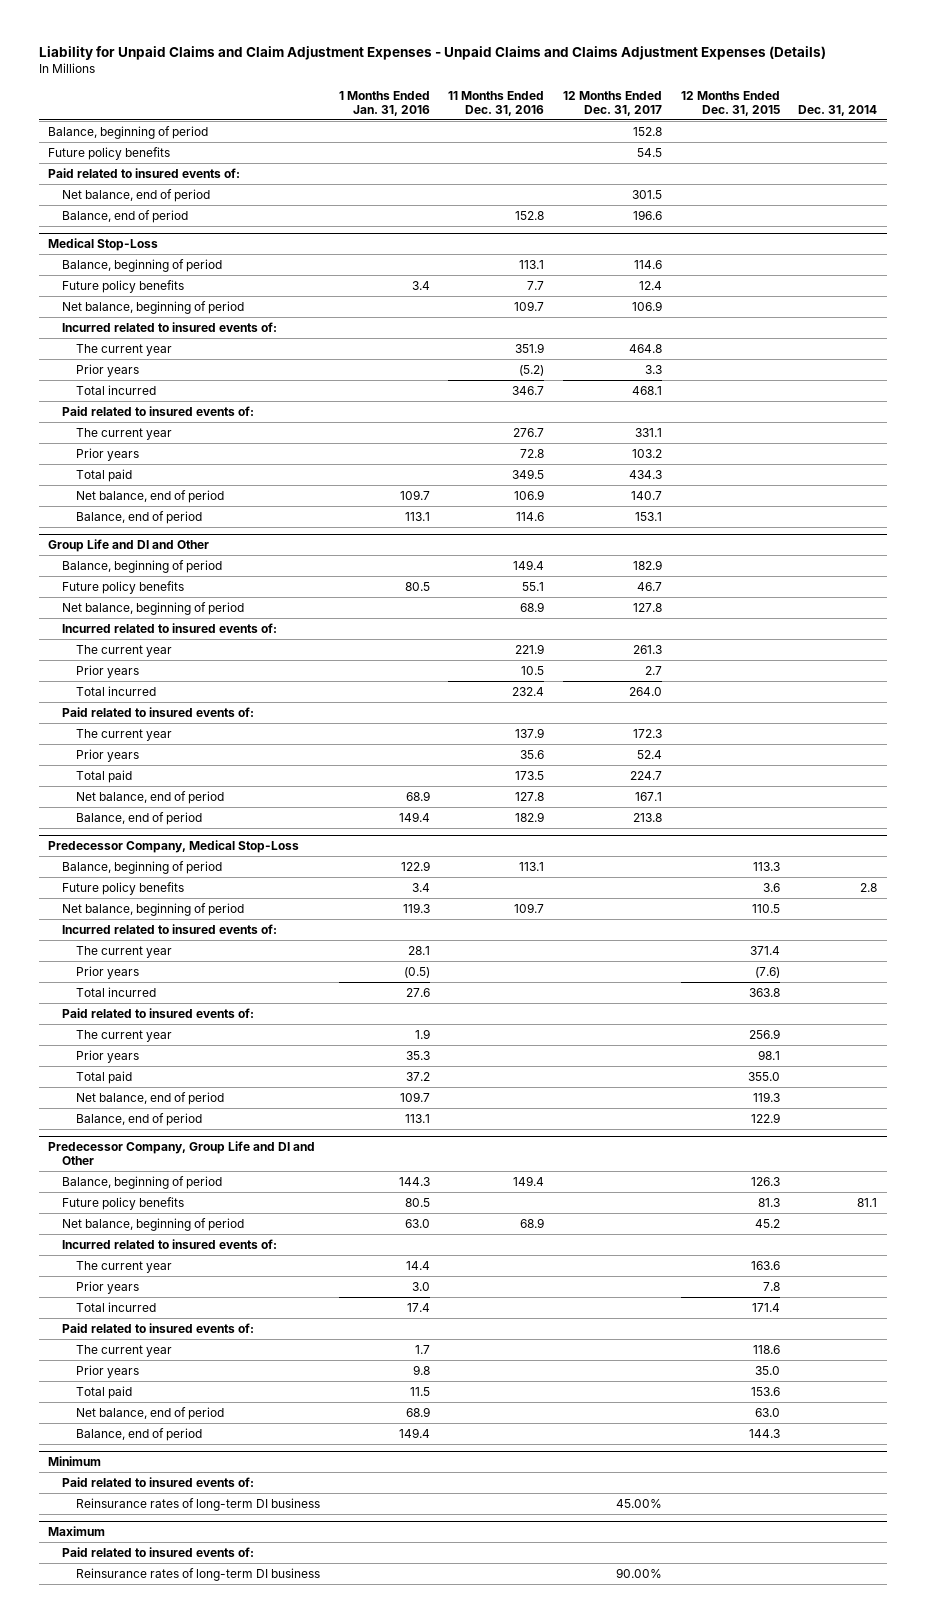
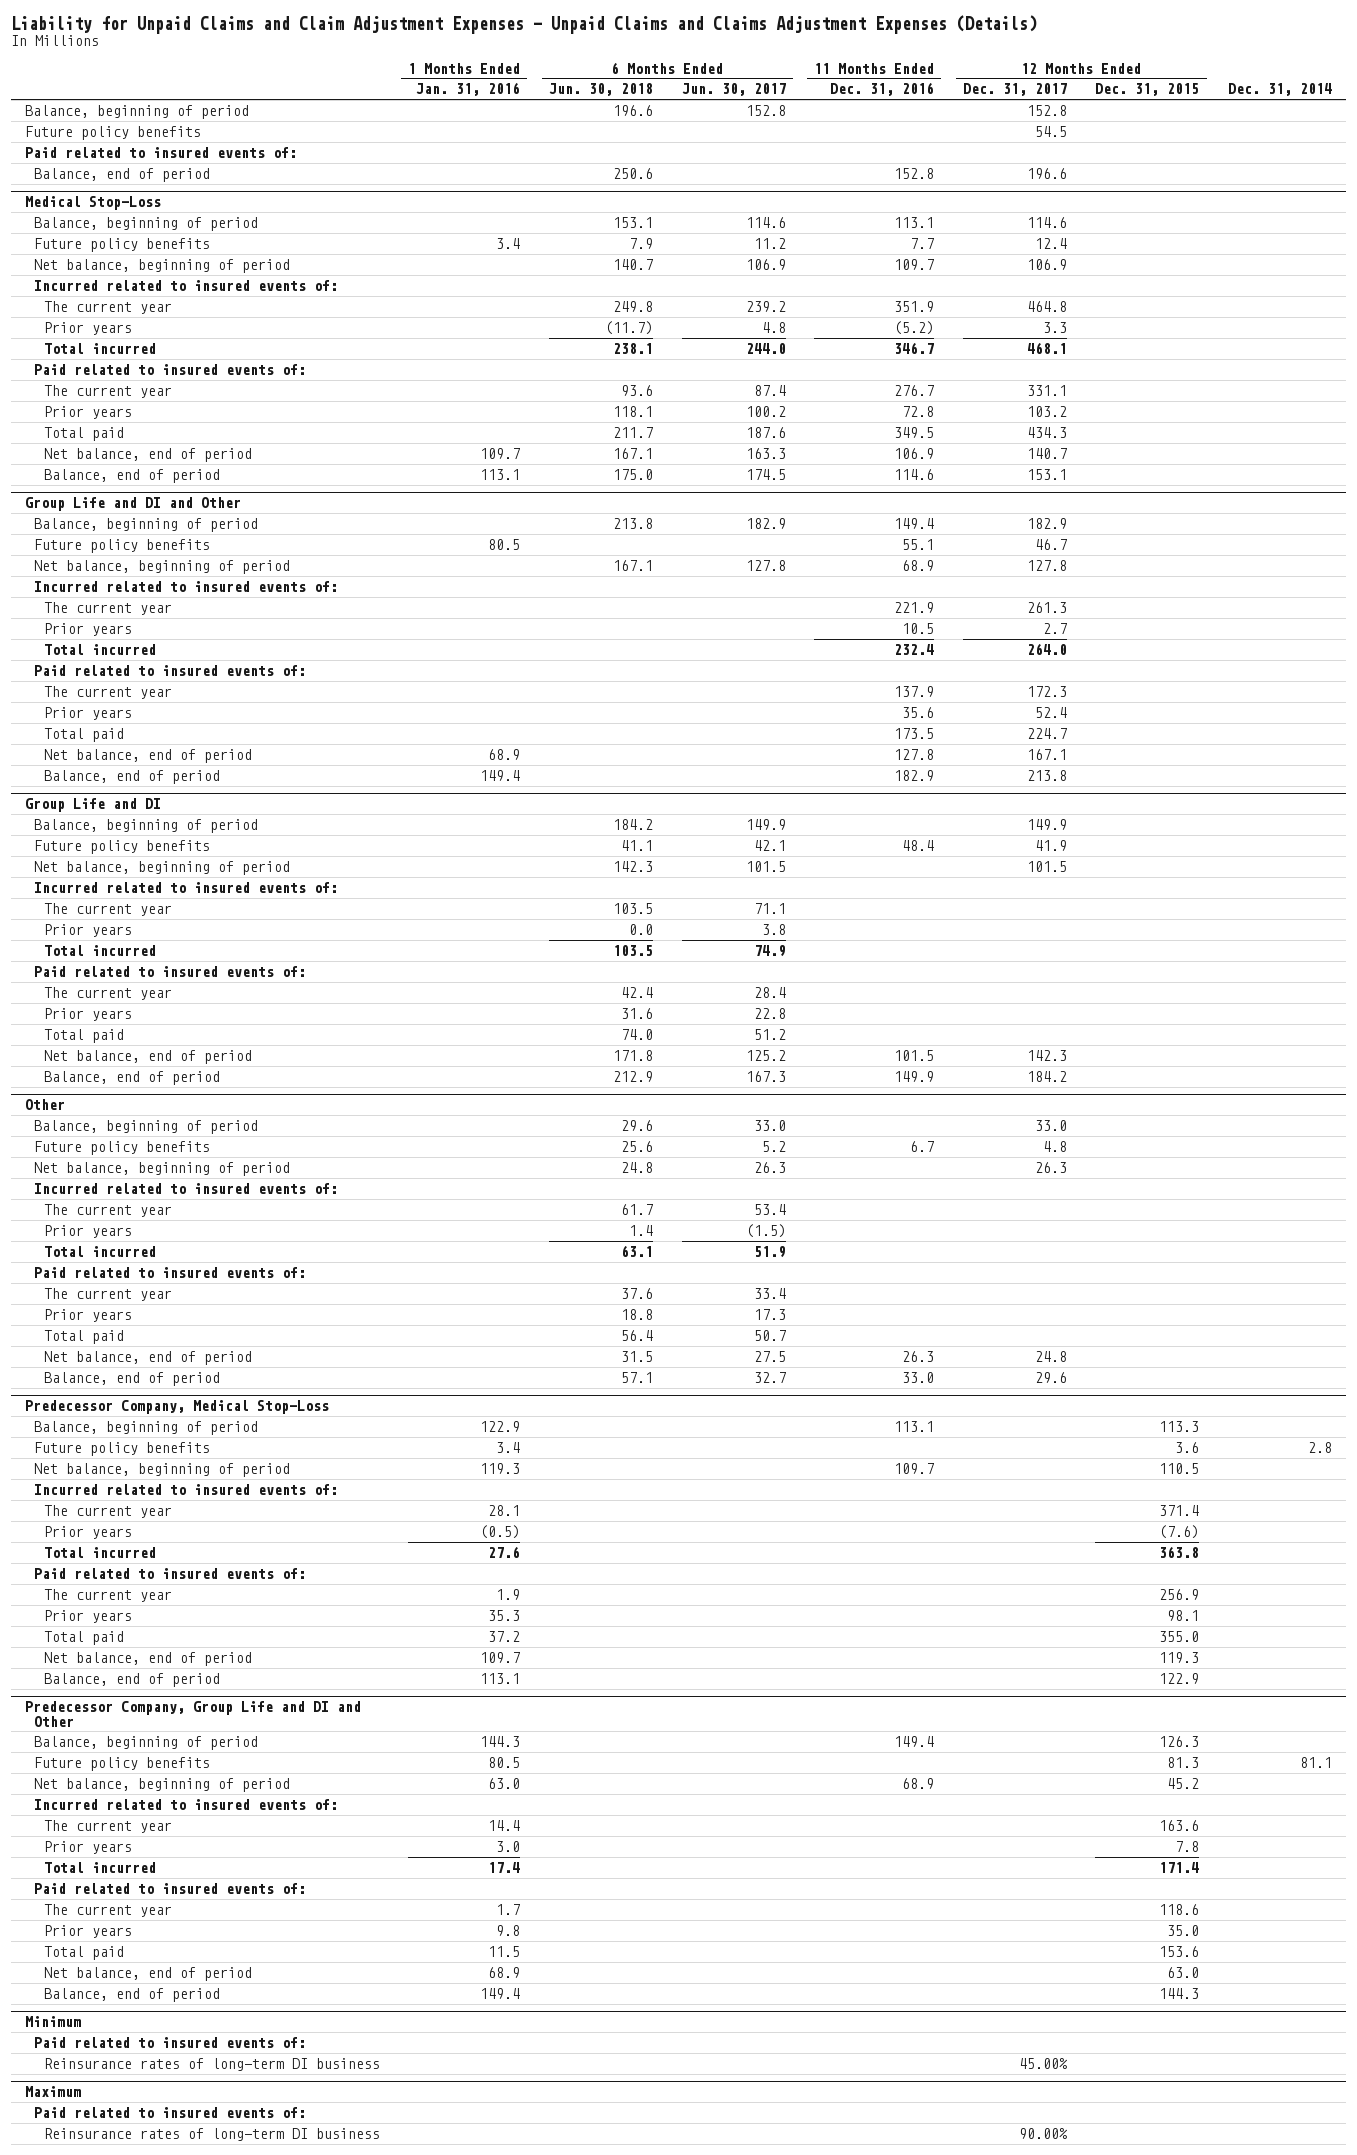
- | 1 Months Ended Jan. 31, 2016 | 11 Months Ended Dec. 31, 2016 | 12 Months Ended Dec. 31, 2017 | 12 Months Ended Dec. 31, 2015 | Dec. 31, 2014
+ | 1 Months Ended Jan. 31, 2016 | 6 Months Ended Jun. 30, 2018 | 6 Months Ended Jun. 30, 2017 | 11 Months Ended Dec. 31, 2016 | 12 Months Ended Dec. 31, 2017 | 12 Months Ended Dec. 31, 2015 | Dec. 31, 2014
- Net balance, end of period | | | 301.5 | |
+ Group Life and DI
+ Balance, beginning of period | | 184.2 | 149.9 | | 149.9 | |
+ Future policy benefits | | 41.1 | 42.1 | 48.4 | 41.9 | |
+ Net balance, beginning of period | | 142.3 | 101.5 | | 101.5 | |
+ Incurred related to insured events of:
+ The current year | | 103.5 | 71.1 | | | |
+ Prior years | | 0.0 | 3.8 | | | |
+ Total incurred | | 103.5 | 74.9 | | | |
+ Paid related to insured events of:
+ The current year | | 42.4 | 28.4 | | | |
+ Prior years | | 31.6 | 22.8 | | | |
+ Total paid | | 74.0 | 51.2 | | | |
+ Net balance, end of period | | 171.8 | 125.2 | 101.5 | 142.3 | |
+ Balance, end of period | | 212.9 | 167.3 | 149.9 | 184.2 | |
+ Other
+ Balance, beginning of period | | 29.6 | 33.0 | | 33.0 | |
+ Future policy benefits | | 25.6 | 5.2 | 6.7 | 4.8 | |
+ Net balance, beginning of period | | 24.8 | 26.3 | | 26.3 | |
+ Incurred related to insured events of:
+ The current year | | 61.7 | 53.4 | | | |
+ Prior years | | 1.4 | (1.5) | | | |
+ Total incurred | | 63.1 | 51.9 | | | |
+ Paid related to insured events of:
+ The current year | | 37.6 | 33.4 | | | |
+ Prior years | | 18.8 | 17.3 | | | |
+ Total paid | | 56.4 | 50.7 | | | |
+ Net balance, end of period | | 31.5 | 27.5 | 26.3 | 24.8 | |
+ Balance, end of period | | 57.1 | 32.7 | 33.0 | 29.6 | |

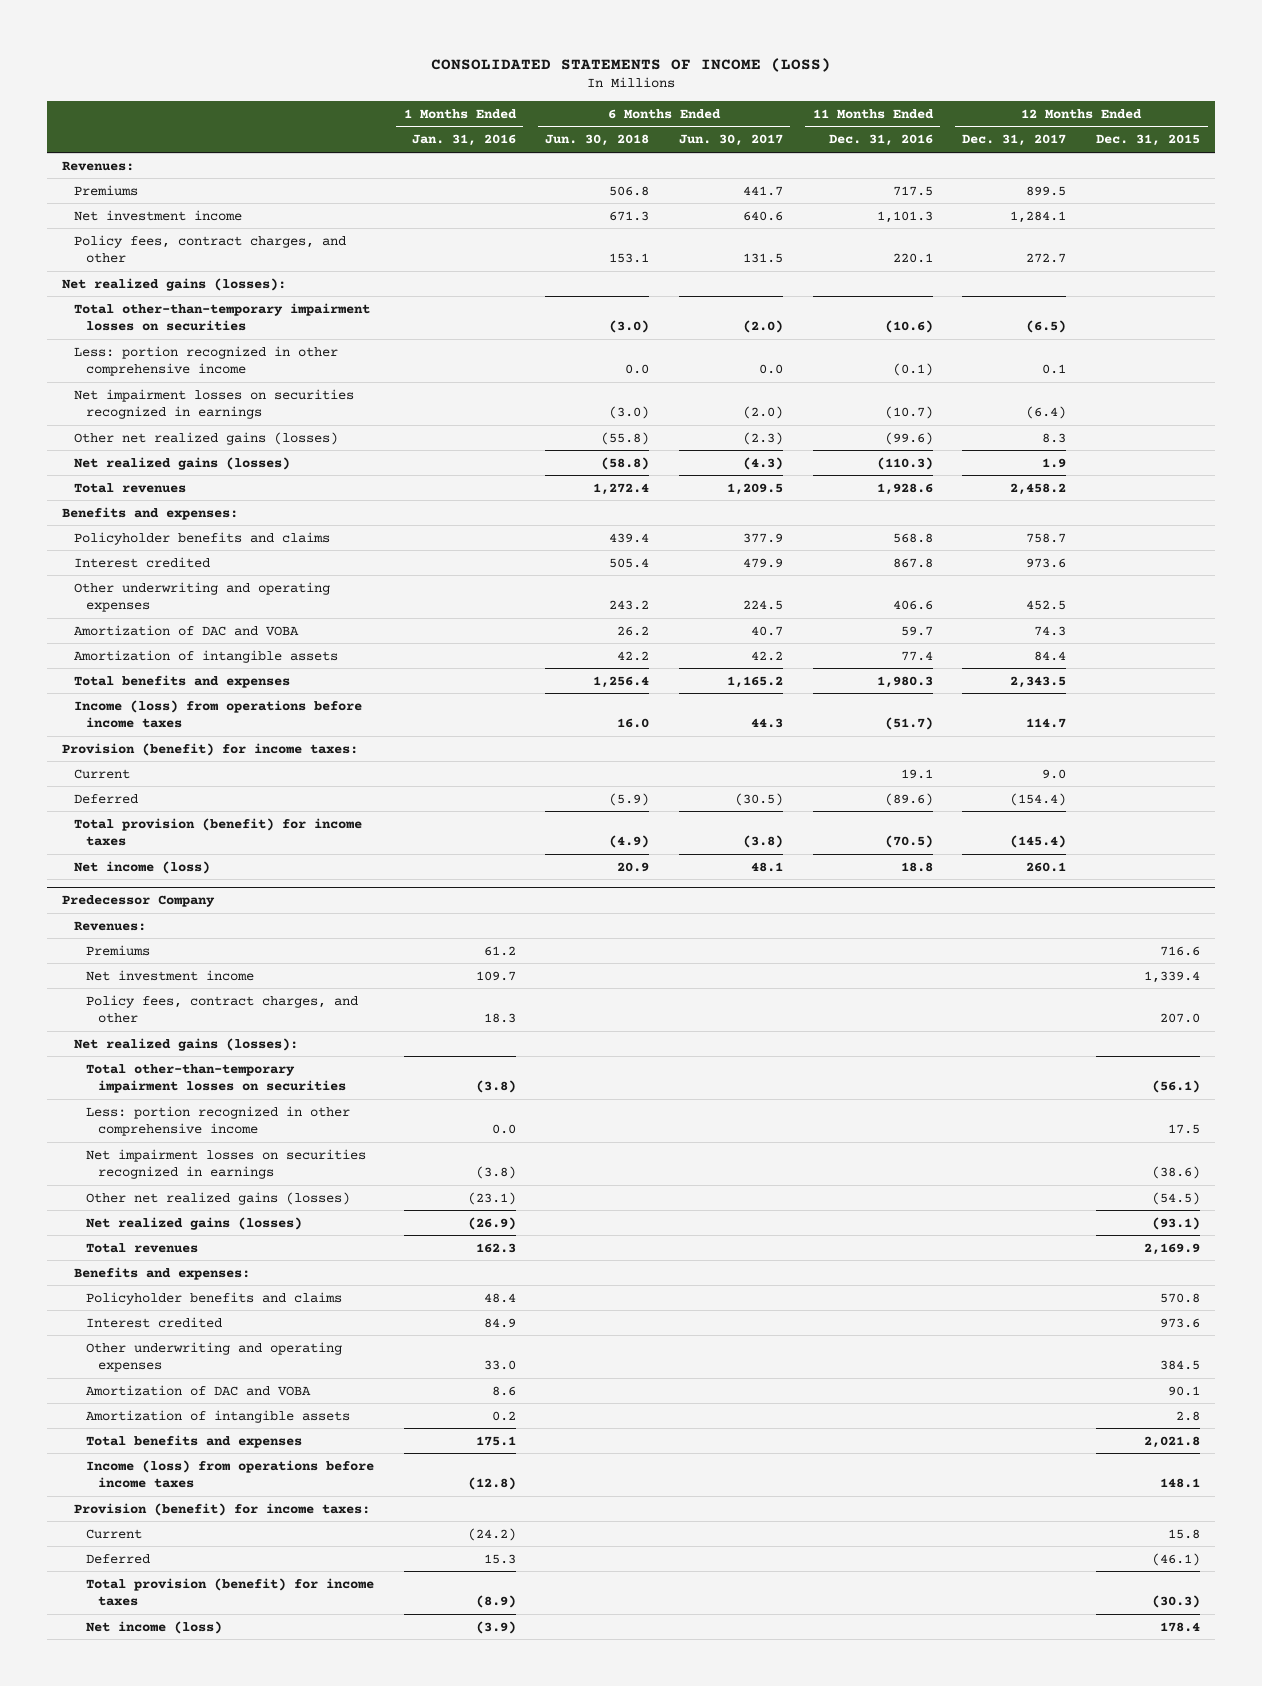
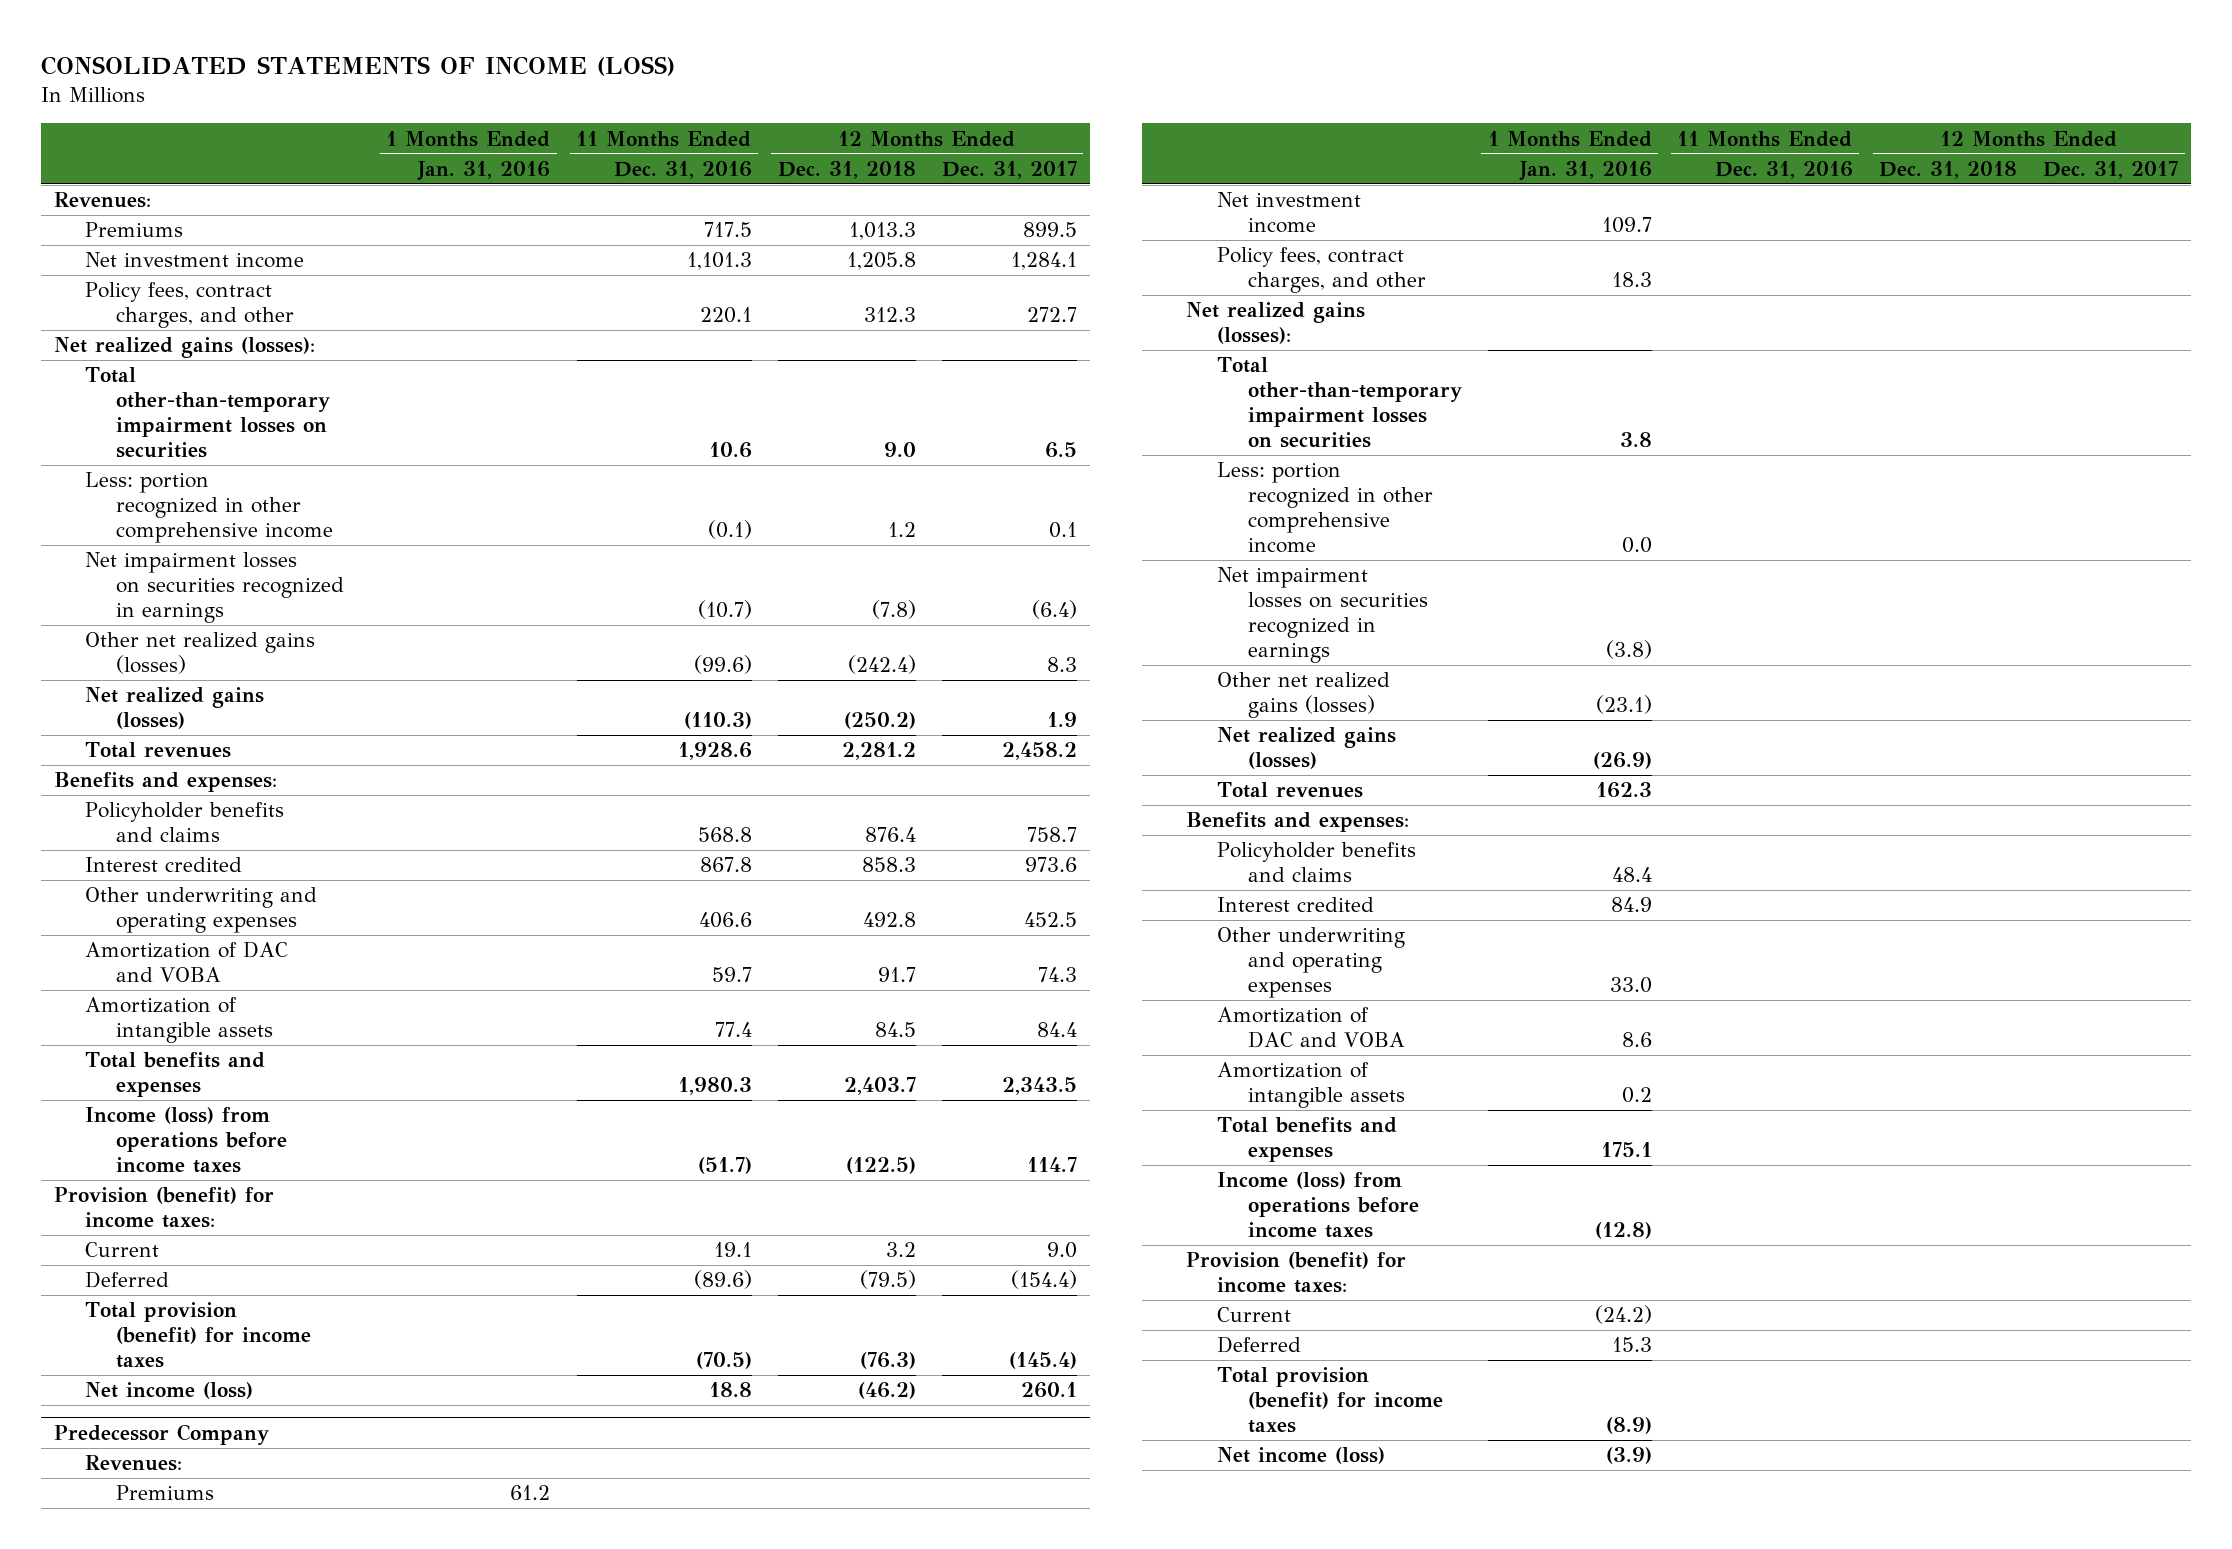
- | 1 Months Ended Jan. 31, 2016 | 6 Months Ended Jun. 30, 2018 | 6 Months Ended Jun. 30, 2017 | 11 Months Ended Dec. 31, 2016 | 12 Months Ended Dec. 31, 2017 | 12 Months Ended Dec. 31, 2015
+ | 1 Months Ended Jan. 31, 2016 | 11 Months Ended Dec. 31, 2016 | 12 Months Ended Dec. 31, 2018 | 12 Months Ended Dec. 31, 2017
- Total other-than-temporary impairment losses on securities | | (3.0) | (2.0) | (10.6) | (6.5) |
+ Total other-than-temporary impairment losses on securities | | 10.6 | 9.0 | 6.5
@ Predecessor Company
- Total other-than-temporary impairment losses on securities | (3.8) | | | | | (56.1)
+ Total other-than-temporary impairment losses on securities | 3.8 | | |

